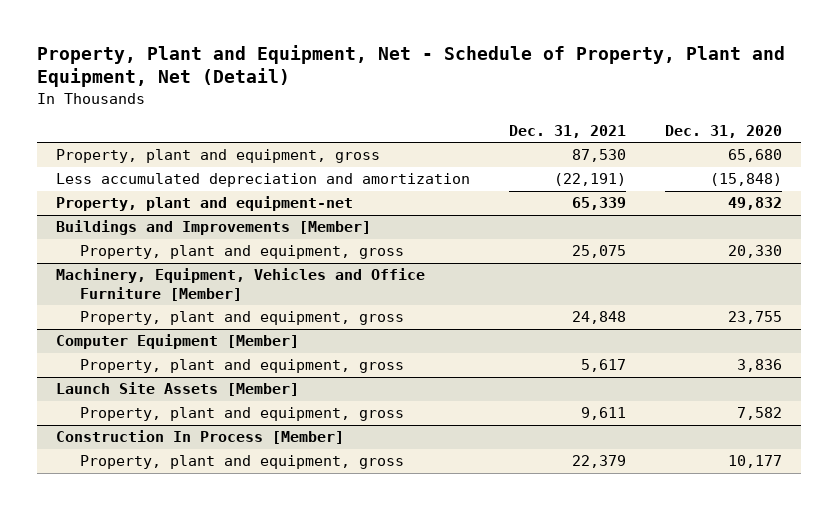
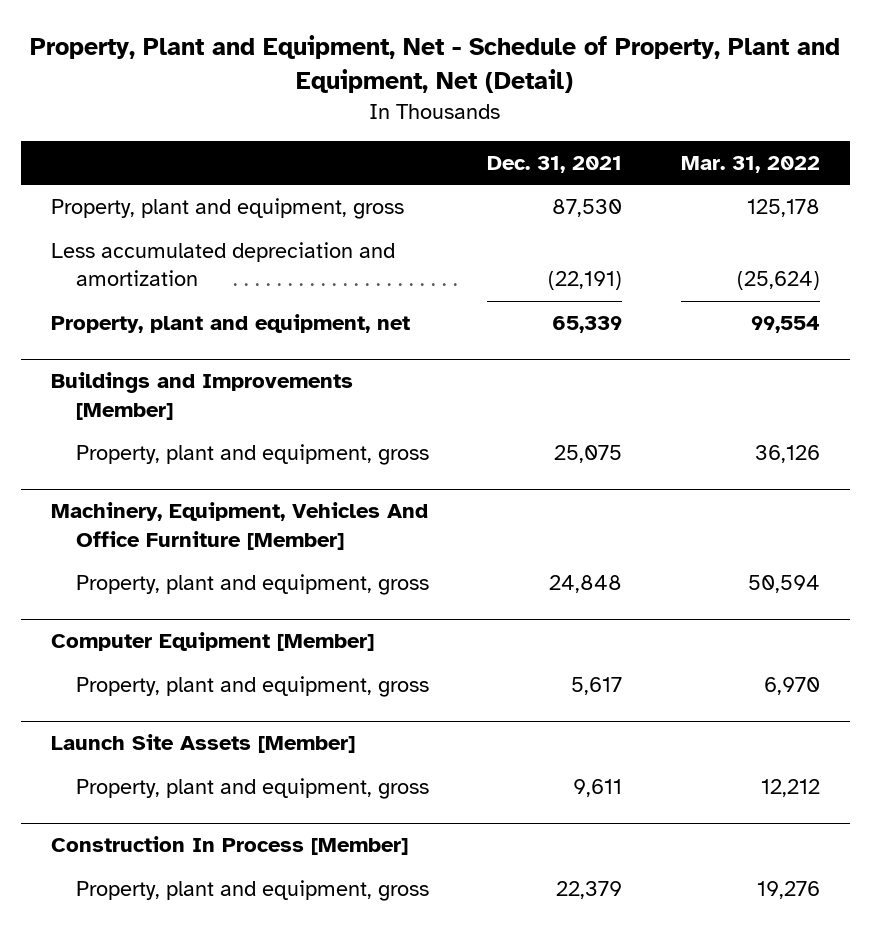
- | Dec. 31, 2021 | Dec. 31, 2020
+ | Dec. 31, 2021 | Mar. 31, 2022
- Property, plant and equipment-net | 65,339 | 49,832
+ Property, plant and equipment, net | 65,339 | 99,554
- Machinery, Equipment, Vehicles and Office Furniture [Member]
+ Machinery, Equipment, Vehicles And Office Furniture [Member]

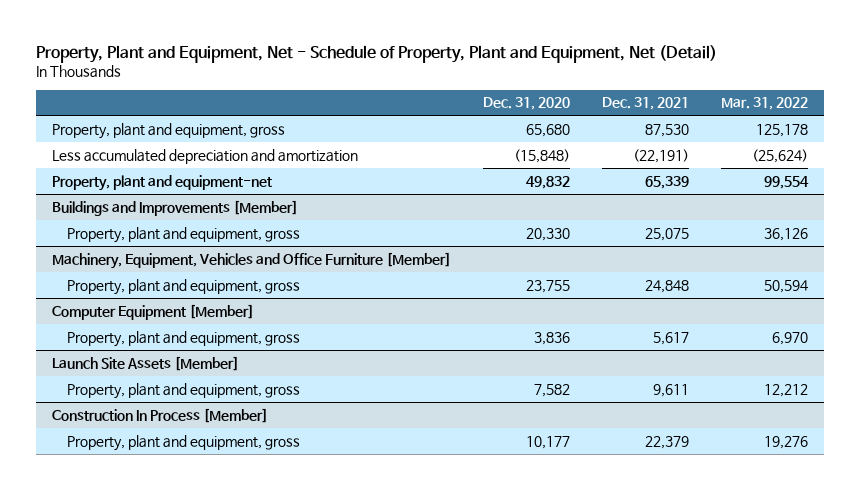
- | Dec. 31, 2021 | Mar. 31, 2022
+ | Dec. 31, 2020 | Dec. 31, 2021 | Mar. 31, 2022
- Property, plant and equipment, net | 65,339 | 99,554
+ Property, plant and equipment-net | 49,832 | 65,339 | 99,554
- Machinery, Equipment, Vehicles And Office Furniture [Member]
+ Machinery, Equipment, Vehicles and Office Furniture [Member]

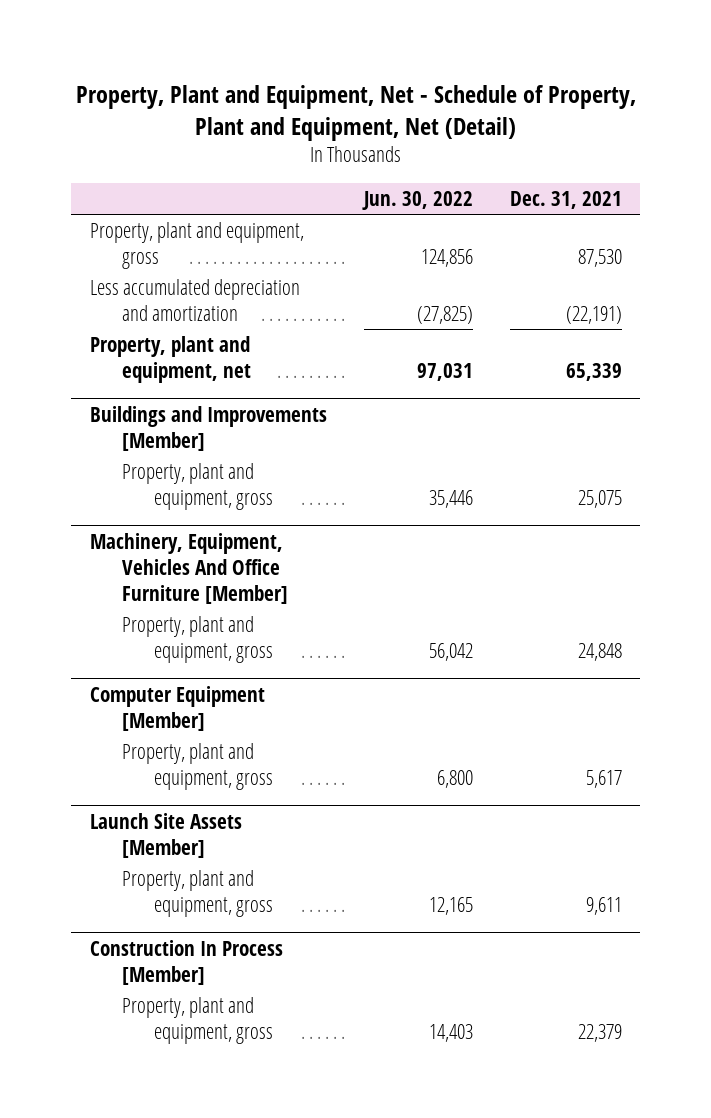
- | Dec. 31, 2020 | Dec. 31, 2021 | Mar. 31, 2022
+ | Jun. 30, 2022 | Dec. 31, 2021
- Property, plant and equipment-net | 49,832 | 65,339 | 99,554
+ Property, plant and equipment, net | 97,031 | 65,339
- Machinery, Equipment, Vehicles and Office Furniture [Member]
+ Machinery, Equipment, Vehicles And Office Furniture [Member]

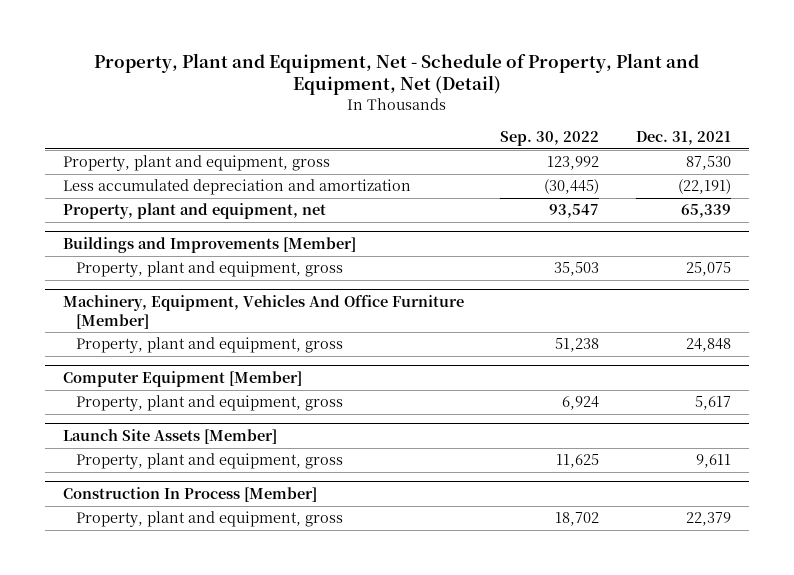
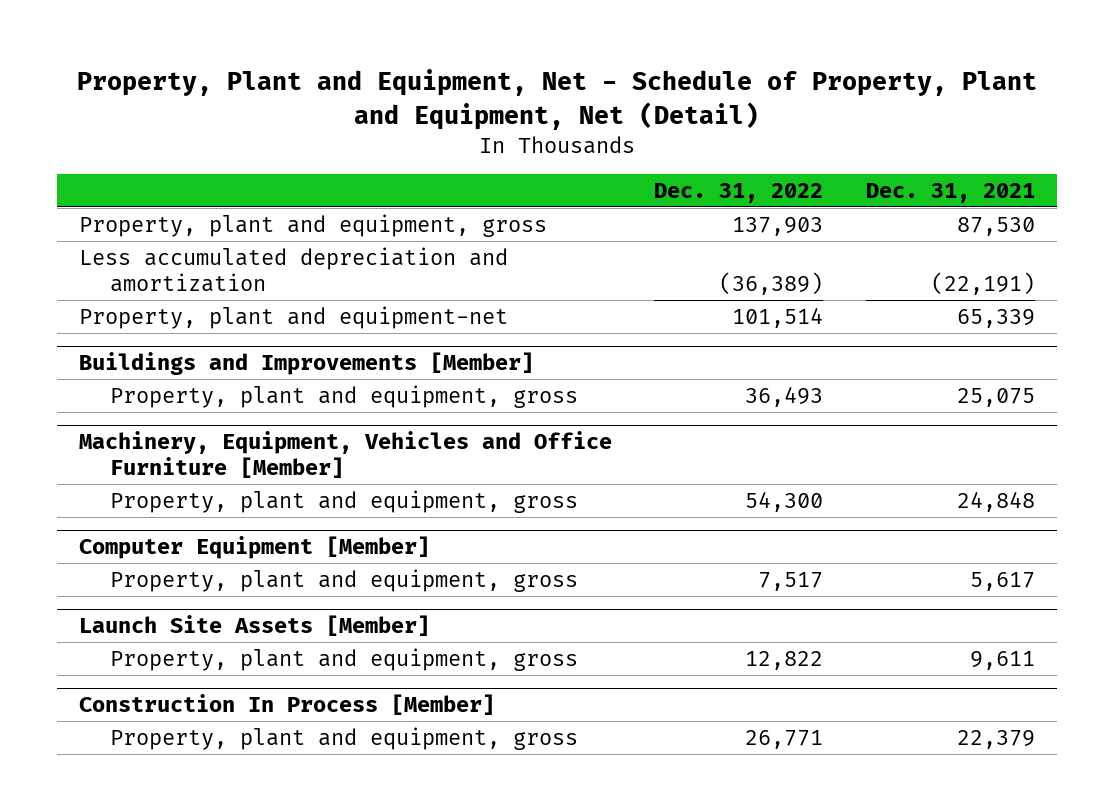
- | Sep. 30, 2022 | Dec. 31, 2021
+ | Dec. 31, 2022 | Dec. 31, 2021
- Property, plant and equipment, net | 93,547 | 65,339
+ Property, plant and equipment-net | 101,514 | 65,339
- Machinery, Equipment, Vehicles And Office Furniture [Member]
+ Machinery, Equipment, Vehicles and Office Furniture [Member]

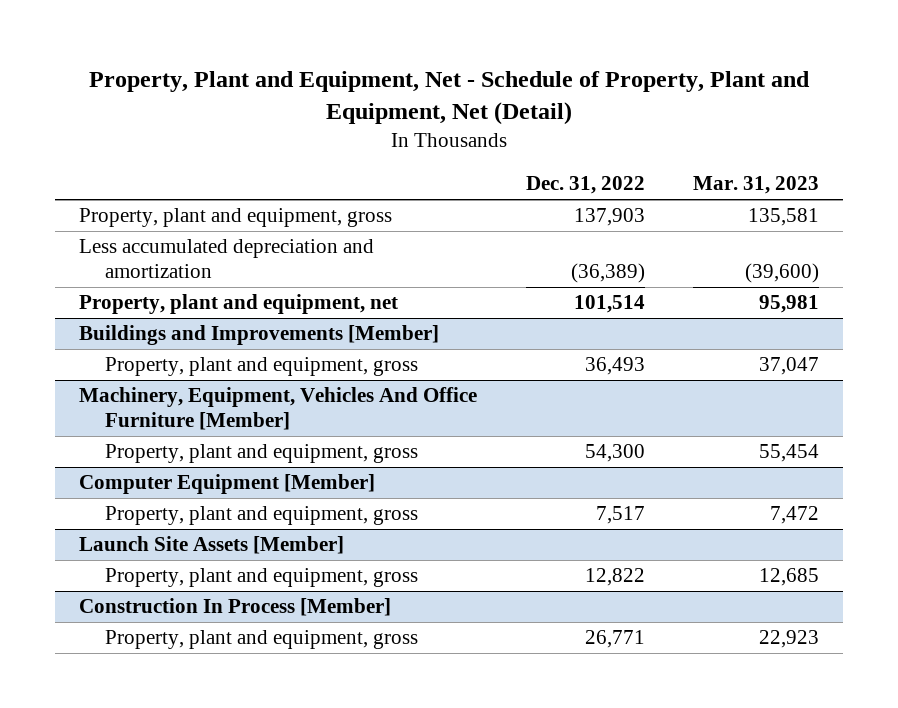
- | Dec. 31, 2022 | Dec. 31, 2021
+ | Dec. 31, 2022 | Mar. 31, 2023
- Property, plant and equipment-net | 101,514 | 65,339
+ Property, plant and equipment, net | 101,514 | 95,981
- Machinery, Equipment, Vehicles and Office Furniture [Member]
+ Machinery, Equipment, Vehicles And Office Furniture [Member]

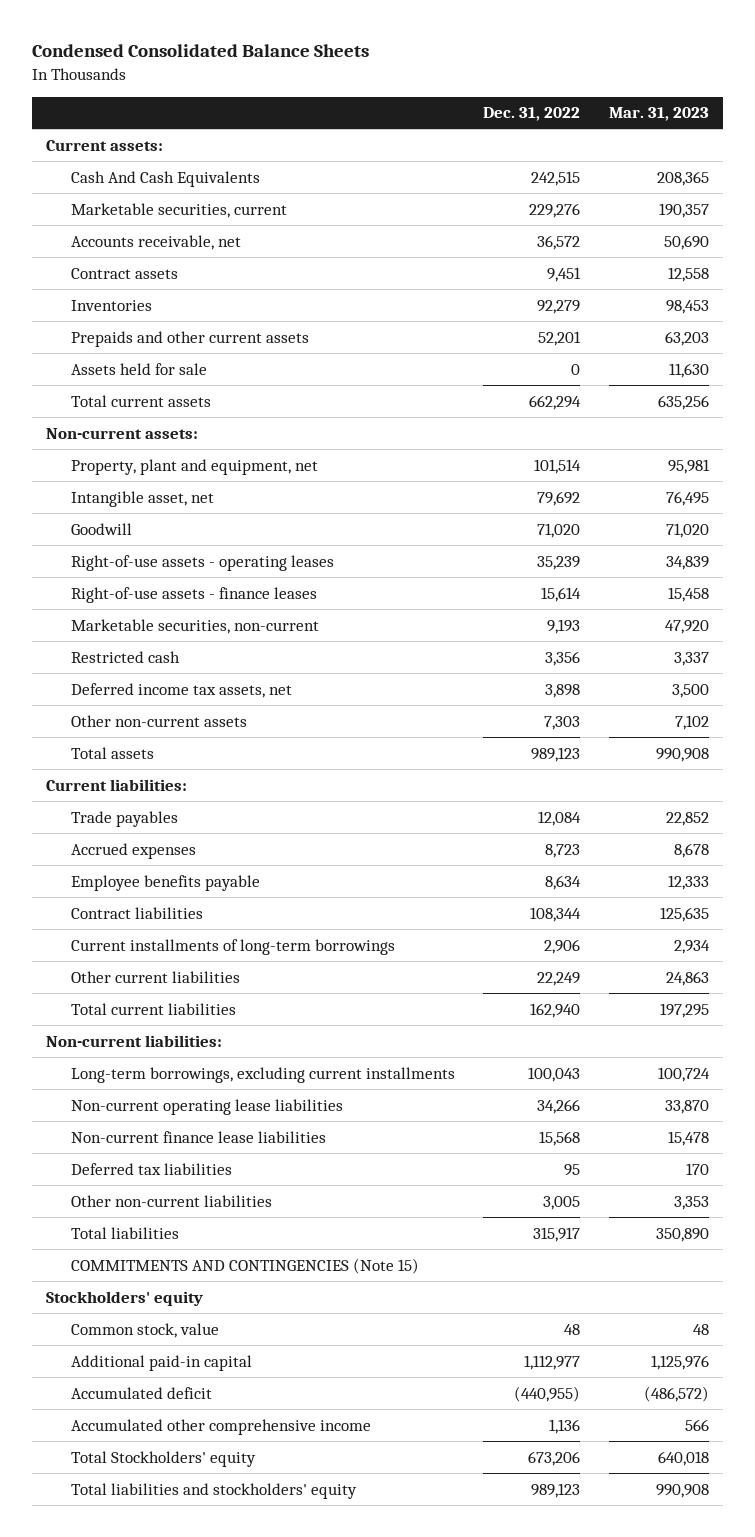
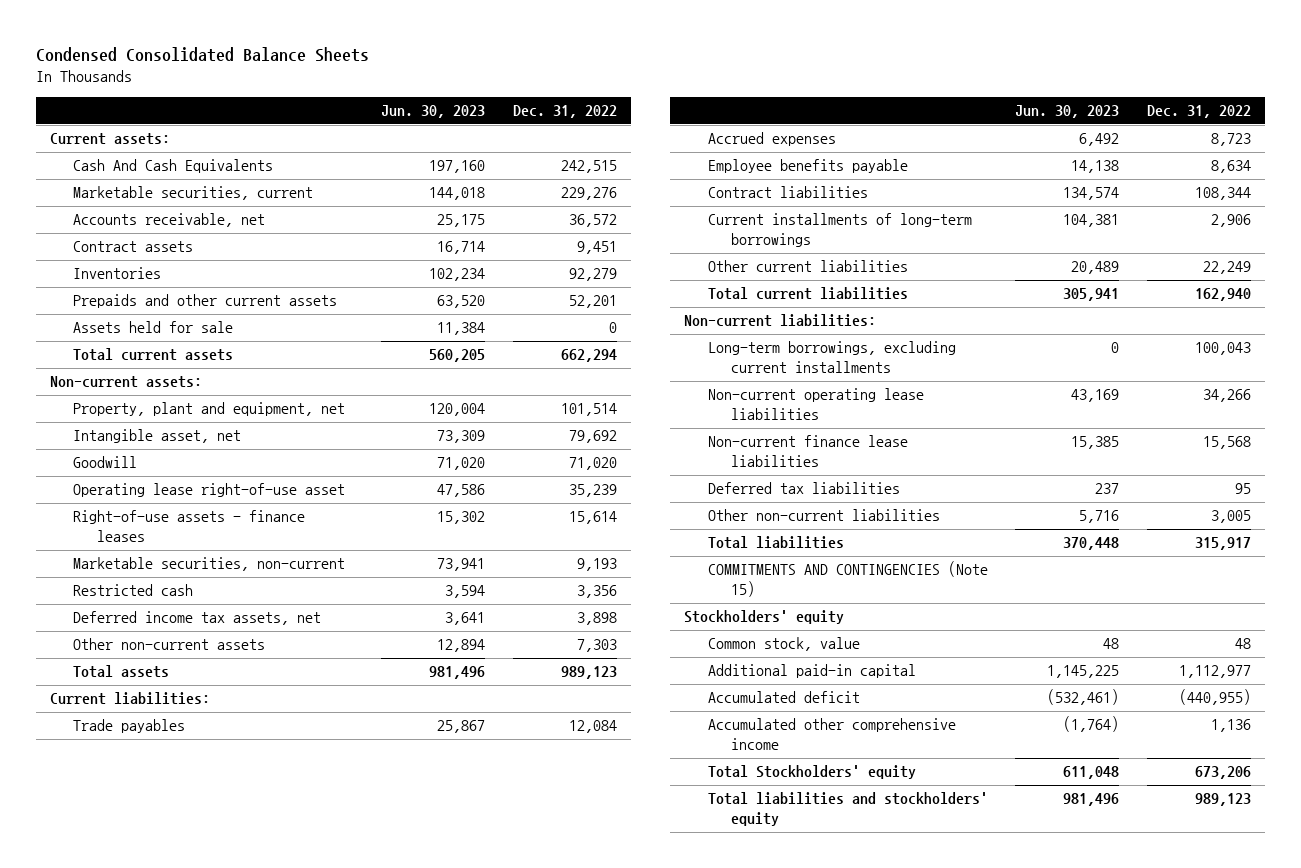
- | Dec. 31, 2022 | Mar. 31, 2023
+ | Jun. 30, 2023 | Dec. 31, 2022
- Right-of-use assets - operating leases | 35,239 | 34,839
+ Operating lease right-of-use asset | 47,586 | 35,239

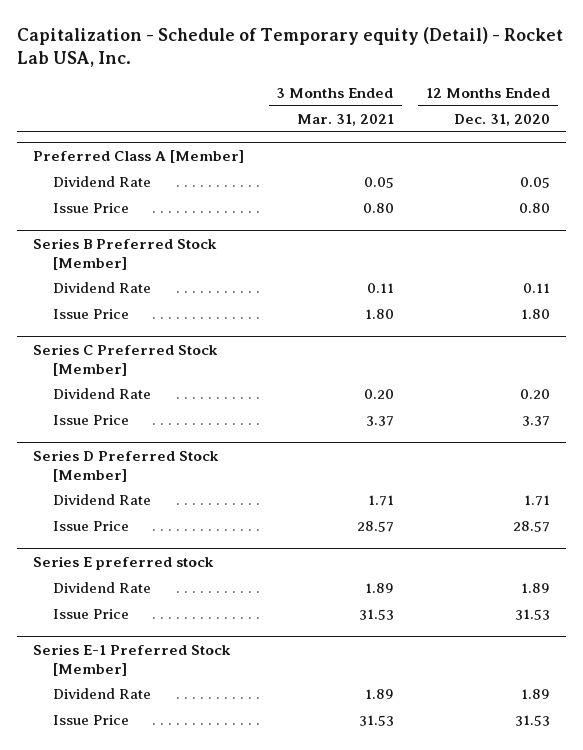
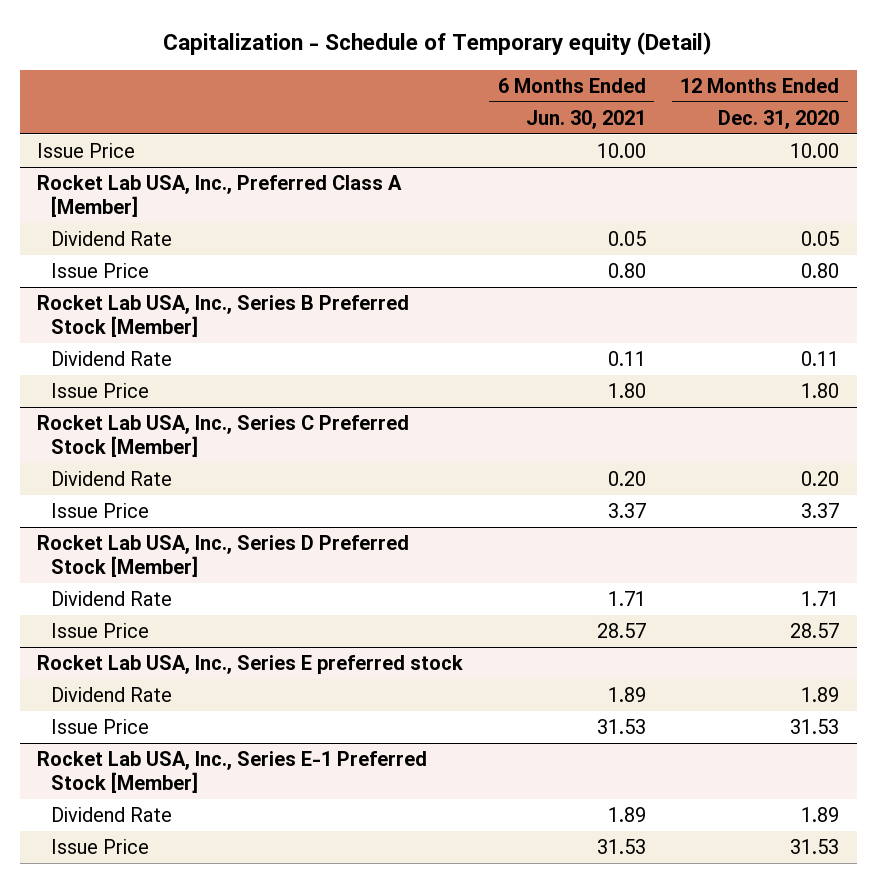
- Capitalization - Schedule of Temporary equity (Detail) - Rocket Lab USA, Inc.
+ Capitalization - Schedule of Temporary equity (Detail)
- | 3 Months Ended Mar. 31, 2021 | 12 Months Ended Dec. 31, 2020
+ | 6 Months Ended Jun. 30, 2021 | 12 Months Ended Dec. 31, 2020
- Preferred Class A [Member]
+ Issue Price | 10.00 | 10.00
+ Rocket Lab USA, Inc., Preferred Class A [Member]
- Series B Preferred Stock [Member]
+ Rocket Lab USA, Inc., Series B Preferred Stock [Member]
- Series C Preferred Stock [Member]
+ Rocket Lab USA, Inc., Series C Preferred Stock [Member]
- Series D Preferred Stock [Member]
+ Rocket Lab USA, Inc., Series D Preferred Stock [Member]
- Series E preferred stock
+ Rocket Lab USA, Inc., Series E preferred stock
- Series E-1 Preferred Stock [Member]
+ Rocket Lab USA, Inc., Series E-1 Preferred Stock [Member]

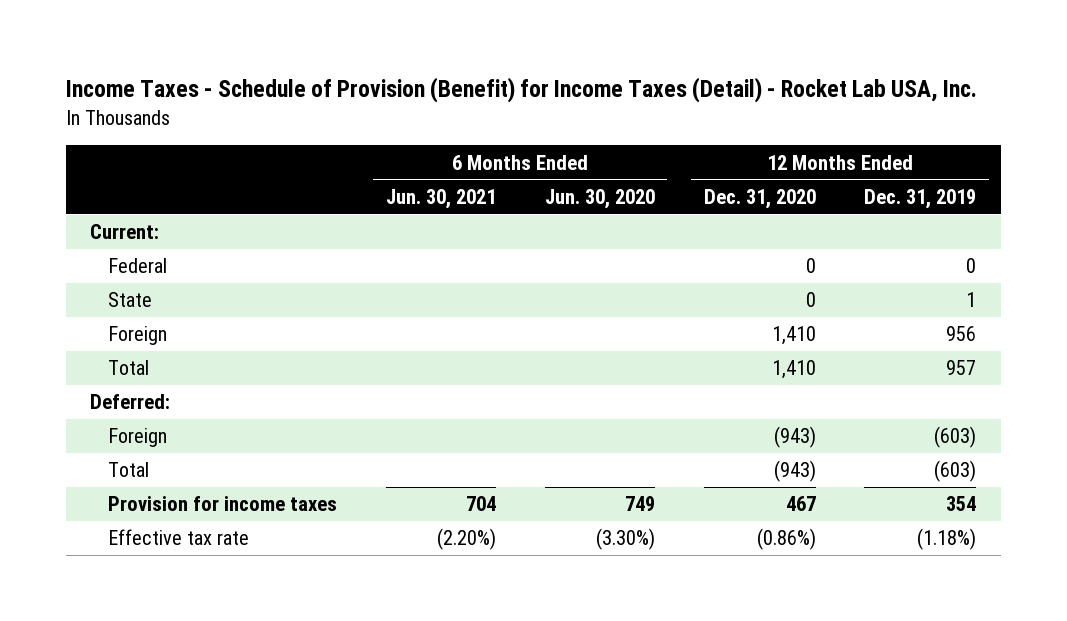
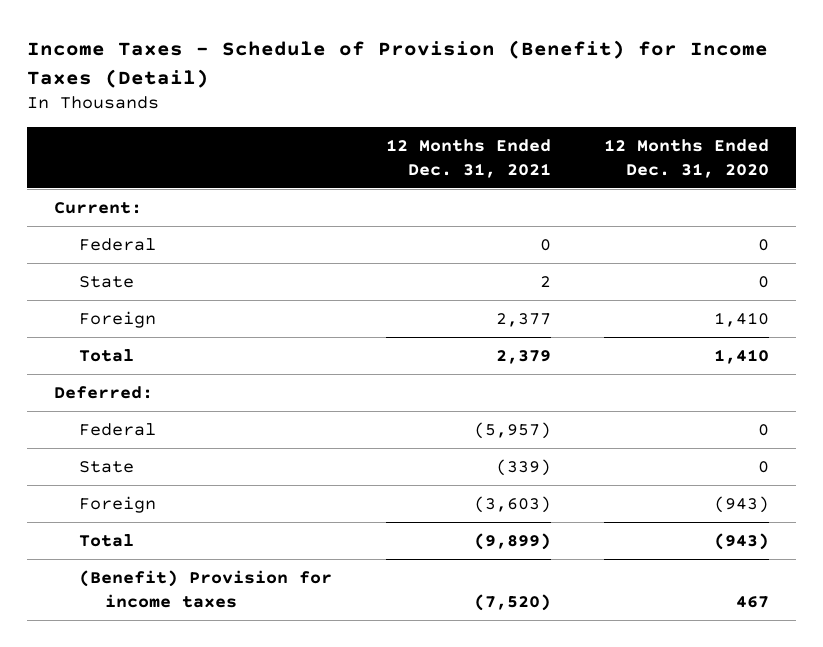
- Income Taxes - Schedule of Provision (Benefit) for Income Taxes (Detail) - Rocket Lab USA, Inc.
+ Income Taxes - Schedule of Provision (Benefit) for Income Taxes (Detail)
- | 6 Months Ended Jun. 30, 2021 | 6 Months Ended Jun. 30, 2020 | 12 Months Ended Dec. 31, 2020 | 12 Months Ended Dec. 31, 2019
+ | 12 Months Ended Dec. 31, 2021 | 12 Months Ended Dec. 31, 2020
+ Federal | (5,957) | 0
+ State | (339) | 0
- Provision for income taxes | 704 | 749 | 467 | 354
- Effective tax rate | (2.20%) | (3.30%) | (0.86%) | (1.18%)
+ (Benefit) Provision for income taxes | (7,520) | 467

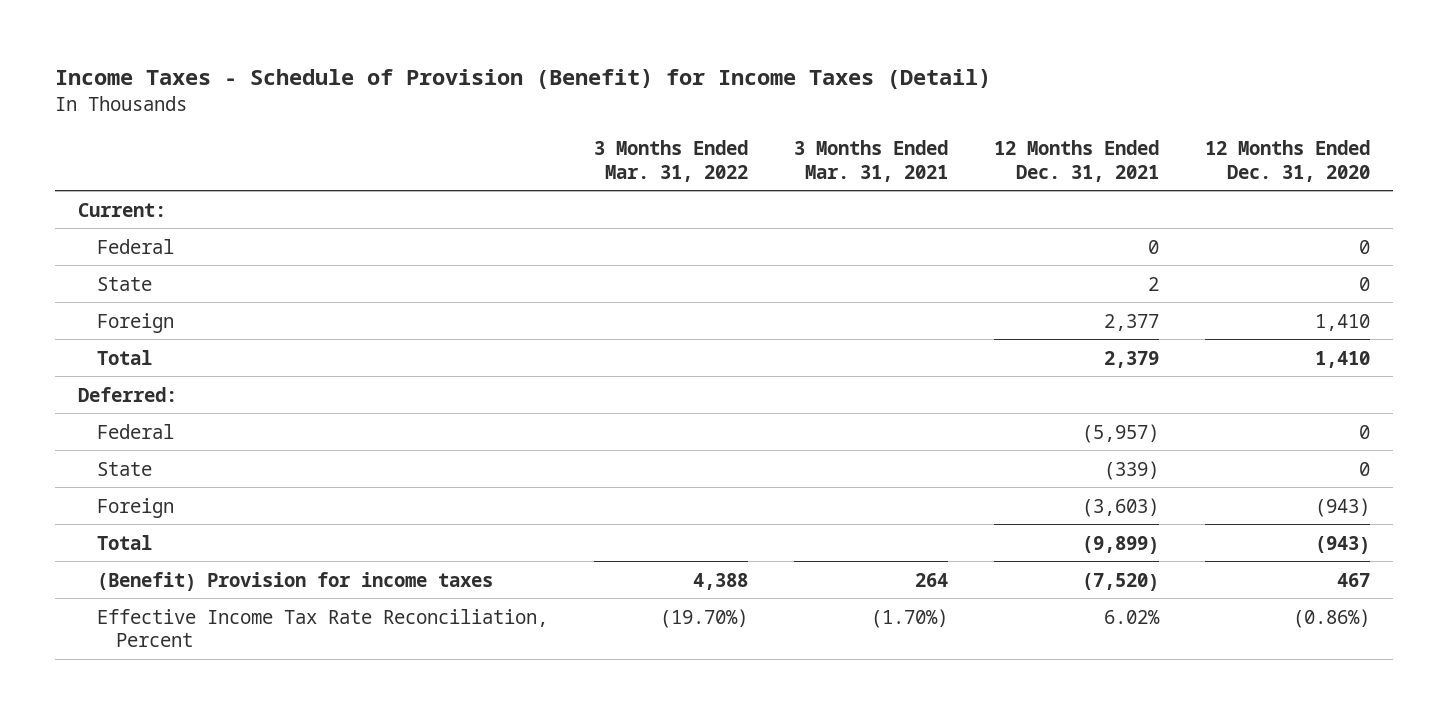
- | 12 Months Ended Dec. 31, 2021 | 12 Months Ended Dec. 31, 2020
+ | 3 Months Ended Mar. 31, 2022 | 3 Months Ended Mar. 31, 2021 | 12 Months Ended Dec. 31, 2021 | 12 Months Ended Dec. 31, 2020
+ Effective Income Tax Rate Reconciliation, Percent | (19.70%) | (1.70%) | 6.02% | (0.86%)

